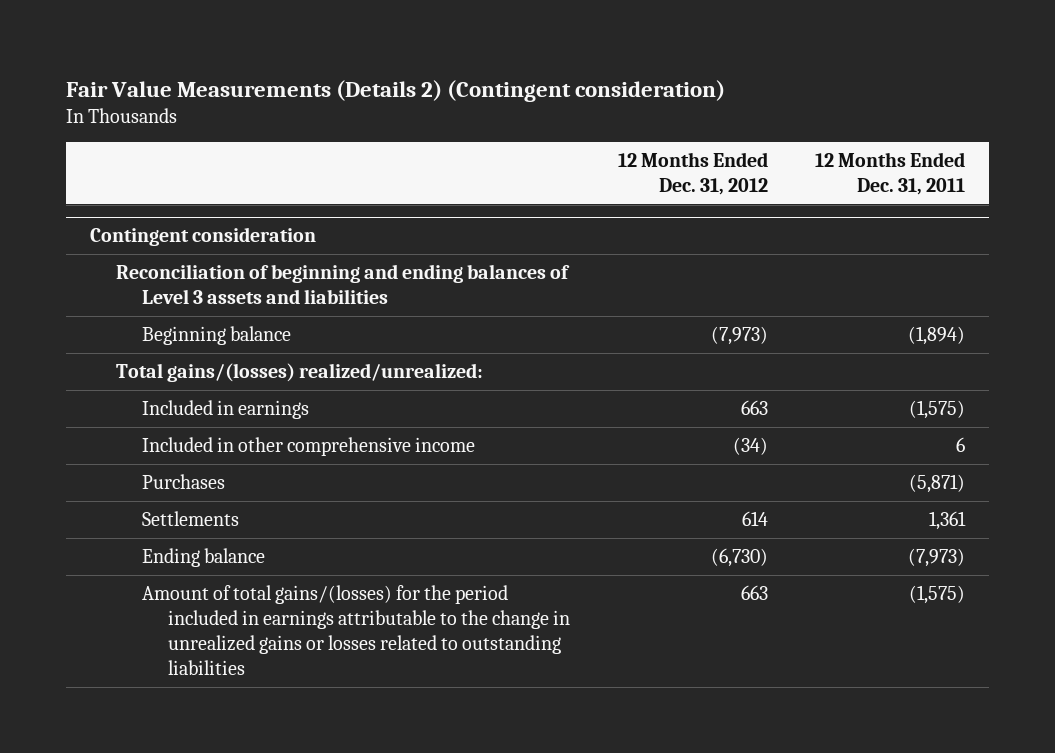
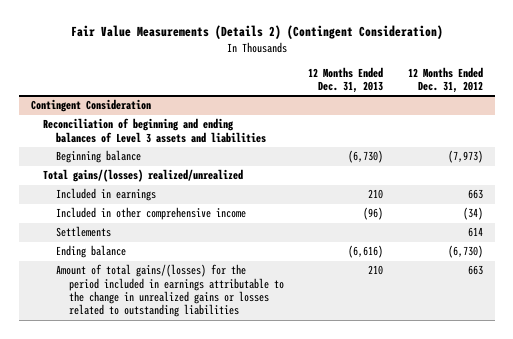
- Fair Value Measurements (Details 2) (Contingent consideration)
+ Fair Value Measurements (Details 2) (Contingent Consideration)
- | 12 Months Ended Dec. 31, 2012 | 12 Months Ended Dec. 31, 2011
+ | 12 Months Ended Dec. 31, 2013 | 12 Months Ended Dec. 31, 2012
- Contingent consideration
+ Contingent Consideration
- Total gains/(losses) realized/unrealized:
+ Total gains/(losses) realized/unrealized
- Purchases | | (5,871)

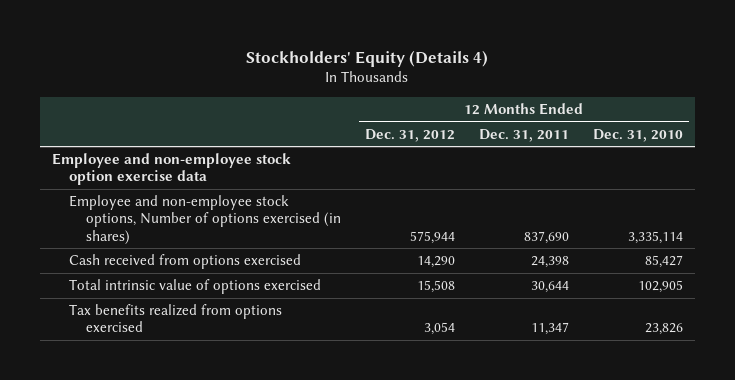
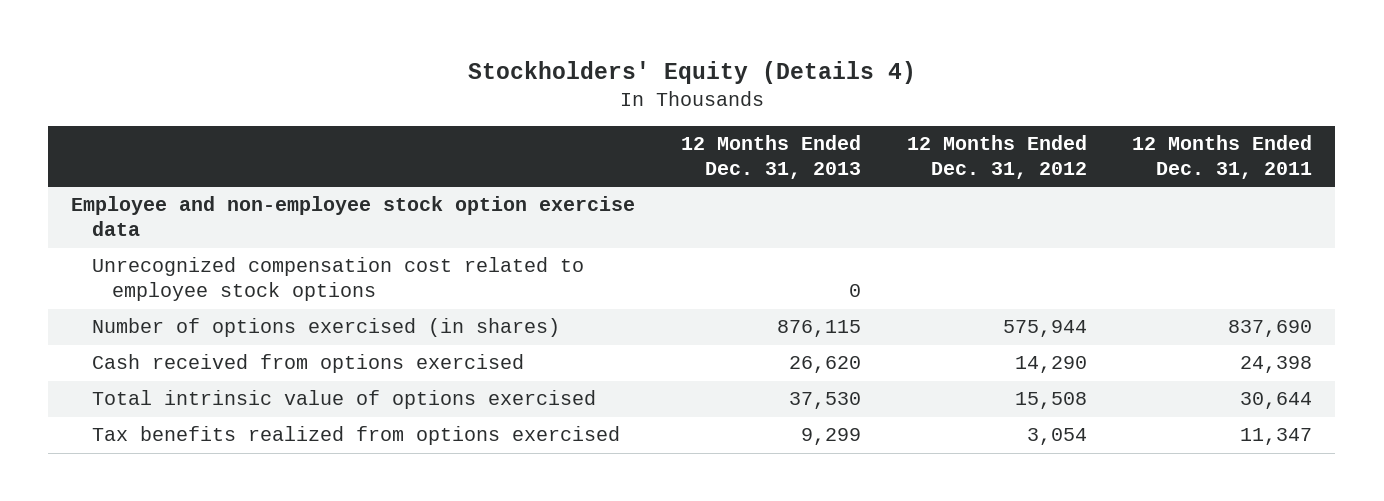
- | 12 Months Ended Dec. 31, 2012 | 12 Months Ended Dec. 31, 2011 | 12 Months Ended Dec. 31, 2010
+ | 12 Months Ended Dec. 31, 2013 | 12 Months Ended Dec. 31, 2012 | 12 Months Ended Dec. 31, 2011
- Employee and non-employee stock options, Number of options exercised (in shares) | 575,944 | 837,690 | 3,335,114
+ Unrecognized compensation cost related to employee stock options | 0 | |
+ Number of options exercised (in shares) | 876,115 | 575,944 | 837,690

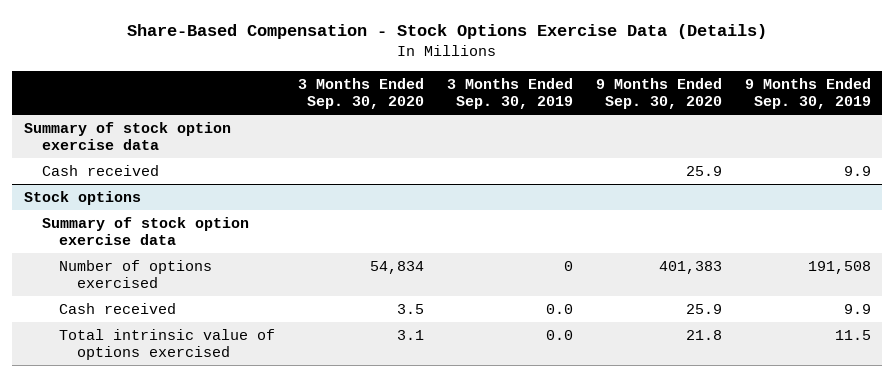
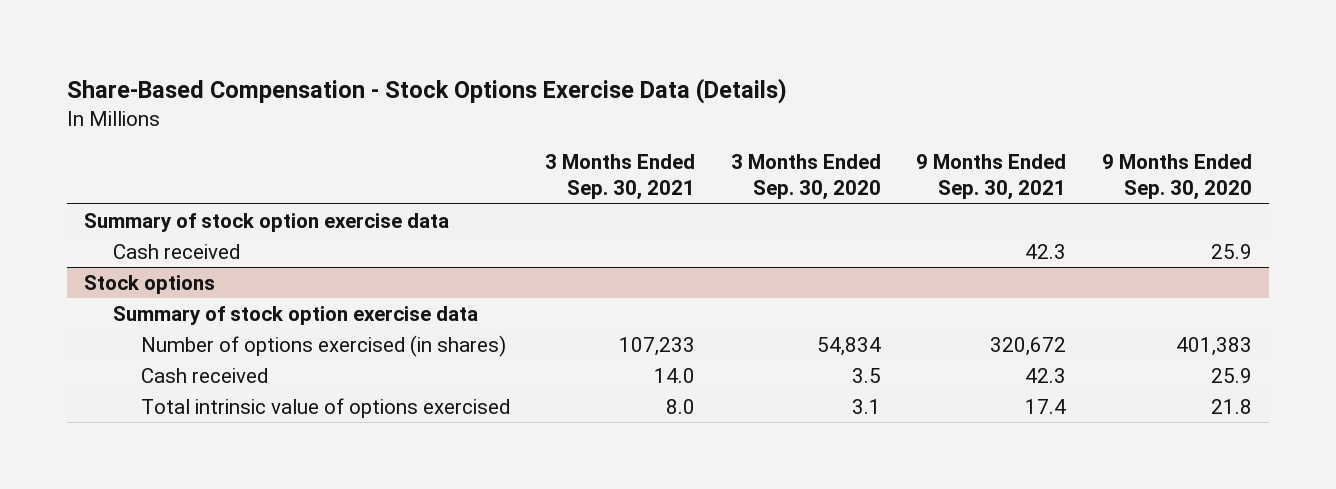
- | 3 Months Ended Sep. 30, 2020 | 3 Months Ended Sep. 30, 2019 | 9 Months Ended Sep. 30, 2020 | 9 Months Ended Sep. 30, 2019
+ | 3 Months Ended Sep. 30, 2021 | 3 Months Ended Sep. 30, 2020 | 9 Months Ended Sep. 30, 2021 | 9 Months Ended Sep. 30, 2020
@ Stock options
- Number of options exercised | 54,834 | 0 | 401,383 | 191,508
+ Number of options exercised (in shares) | 107,233 | 54,834 | 320,672 | 401,383

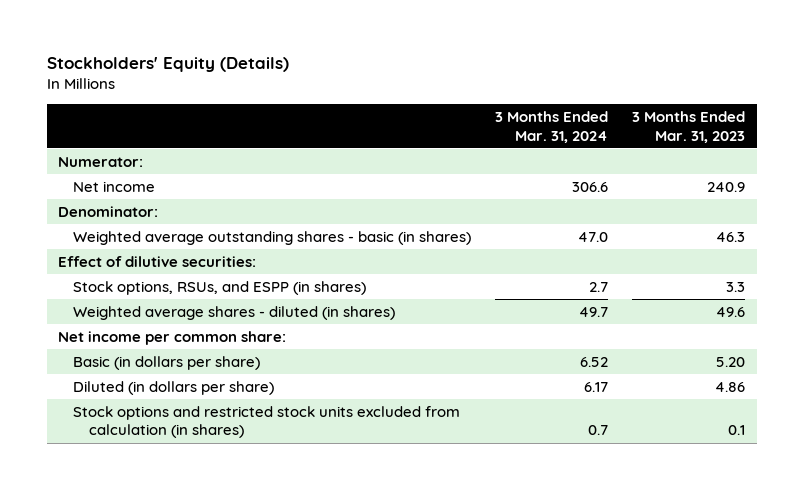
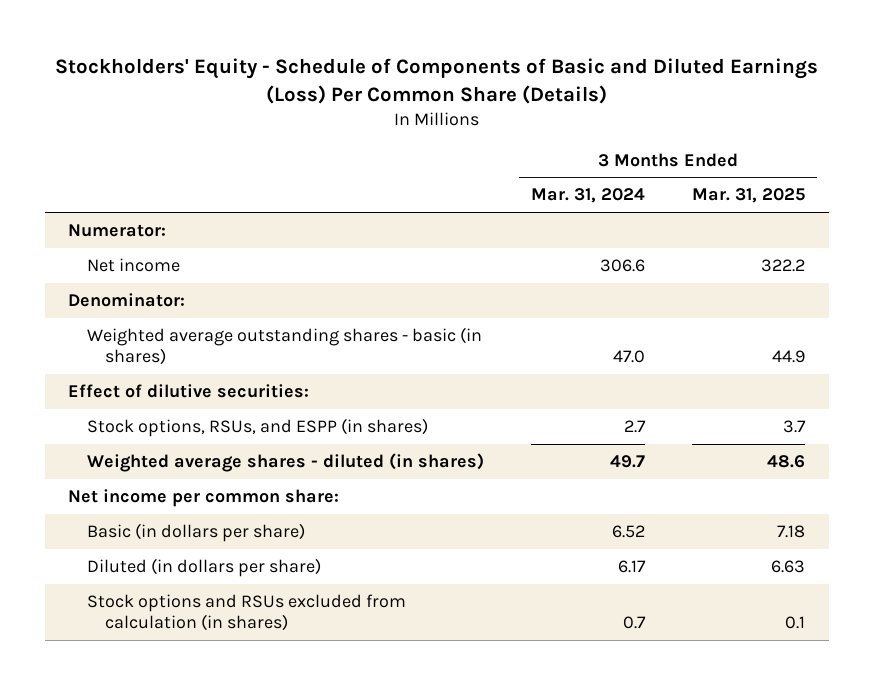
- Stockholders' Equity (Details)
+ Stockholders' Equity - Schedule of Components of Basic and Diluted Earnings (Loss) Per Common Share (Details)
- | 3 Months Ended Mar. 31, 2024 | 3 Months Ended Mar. 31, 2023
+ | 3 Months Ended Mar. 31, 2024 | 3 Months Ended Mar. 31, 2025
- Stock options and restricted stock units excluded from calculation (in shares) | 0.7 | 0.1
+ Stock options and RSUs excluded from calculation (in shares) | 0.7 | 0.1

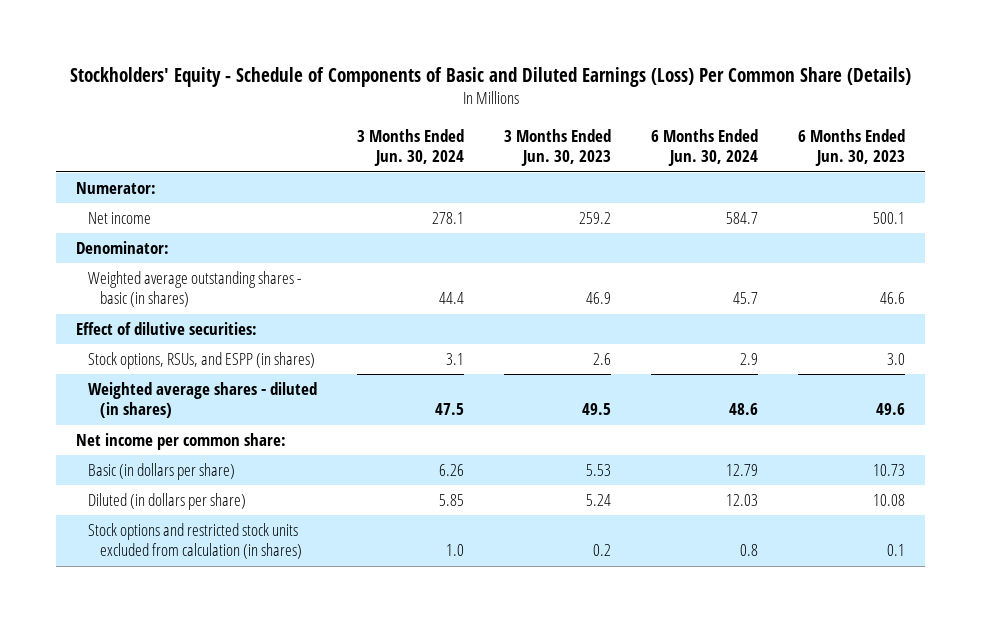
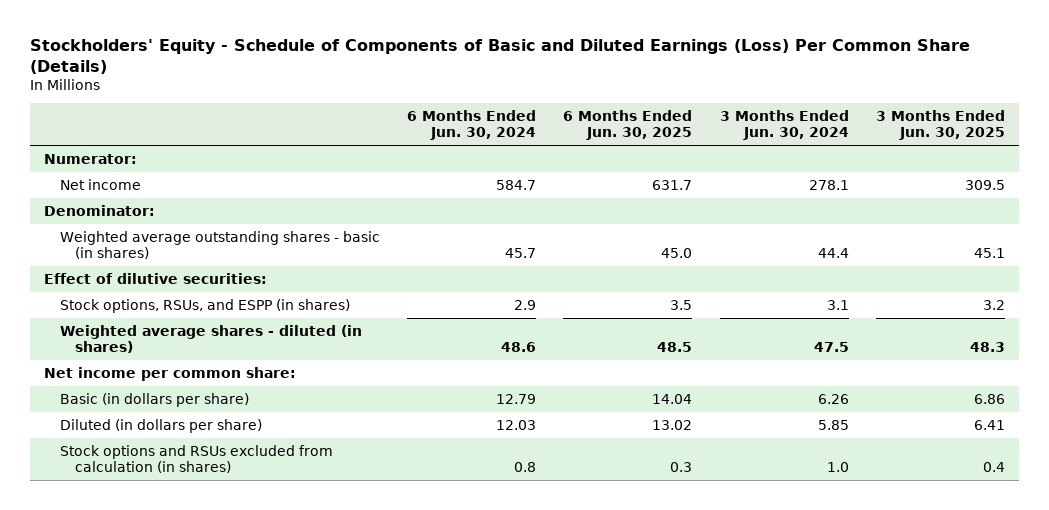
- | 3 Months Ended Jun. 30, 2024 | 3 Months Ended Jun. 30, 2023 | 6 Months Ended Jun. 30, 2024 | 6 Months Ended Jun. 30, 2023
+ | 6 Months Ended Jun. 30, 2024 | 6 Months Ended Jun. 30, 2025 | 3 Months Ended Jun. 30, 2024 | 3 Months Ended Jun. 30, 2025
- Stock options and restricted stock units excluded from calculation (in shares) | 1.0 | 0.2 | 0.8 | 0.1
+ Stock options and RSUs excluded from calculation (in shares) | 0.8 | 0.3 | 1.0 | 0.4

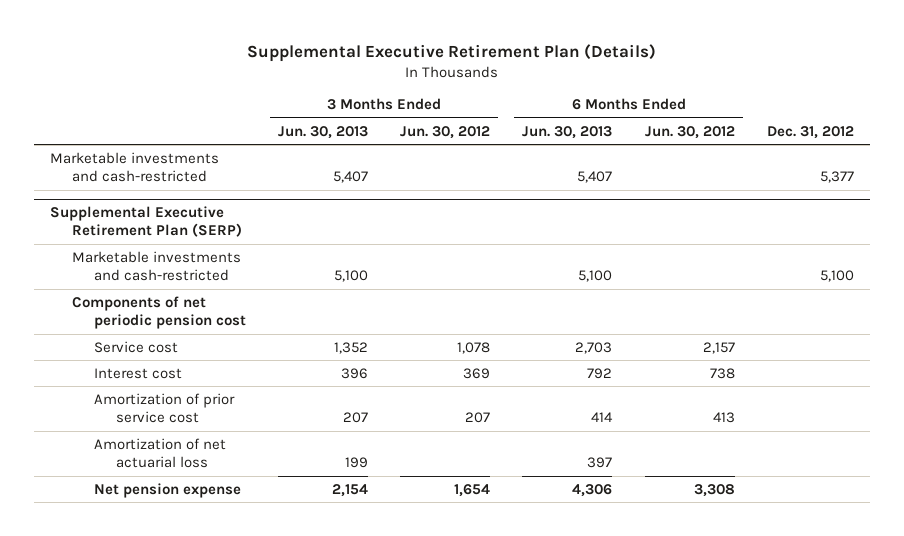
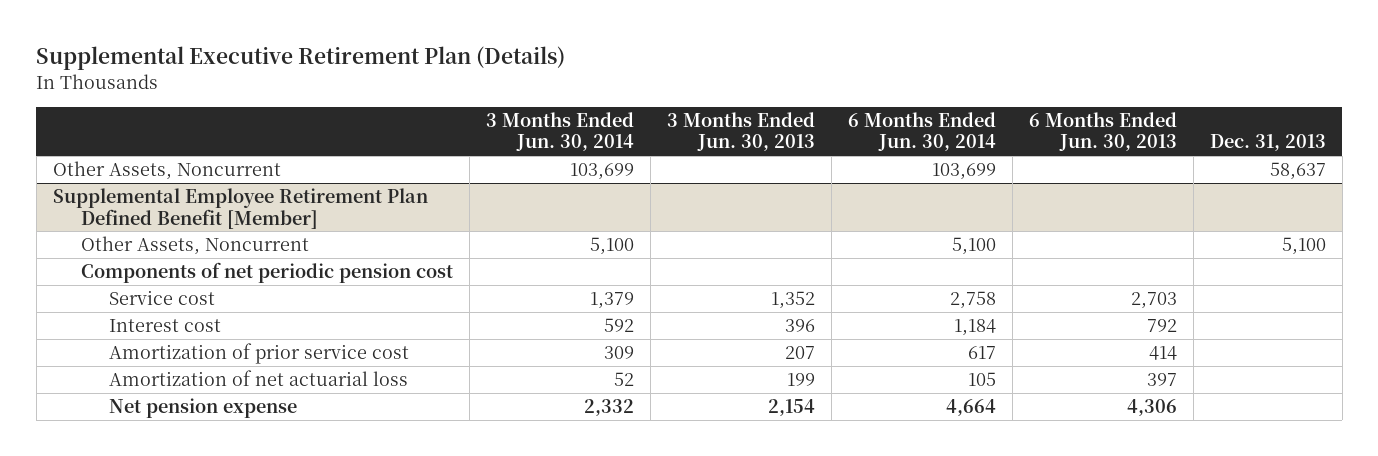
- | 3 Months Ended Jun. 30, 2013 | 3 Months Ended Jun. 30, 2012 | 6 Months Ended Jun. 30, 2013 | 6 Months Ended Jun. 30, 2012 | Dec. 31, 2012
+ | 3 Months Ended Jun. 30, 2014 | 3 Months Ended Jun. 30, 2013 | 6 Months Ended Jun. 30, 2014 | 6 Months Ended Jun. 30, 2013 | Dec. 31, 2013
- Marketable investments and cash-restricted | 5,407 | | 5,407 | | 5,377
- Supplemental Executive Retirement Plan (SERP)
- Marketable investments and cash-restricted | 5,100 | | 5,100 | | 5,100
+ Other Assets, Noncurrent | 103,699 | | 103,699 | | 58,637
+ Supplemental Employee Retirement Plan Defined Benefit [Member]
+ Other Assets, Noncurrent | 5,100 | | 5,100 | | 5,100

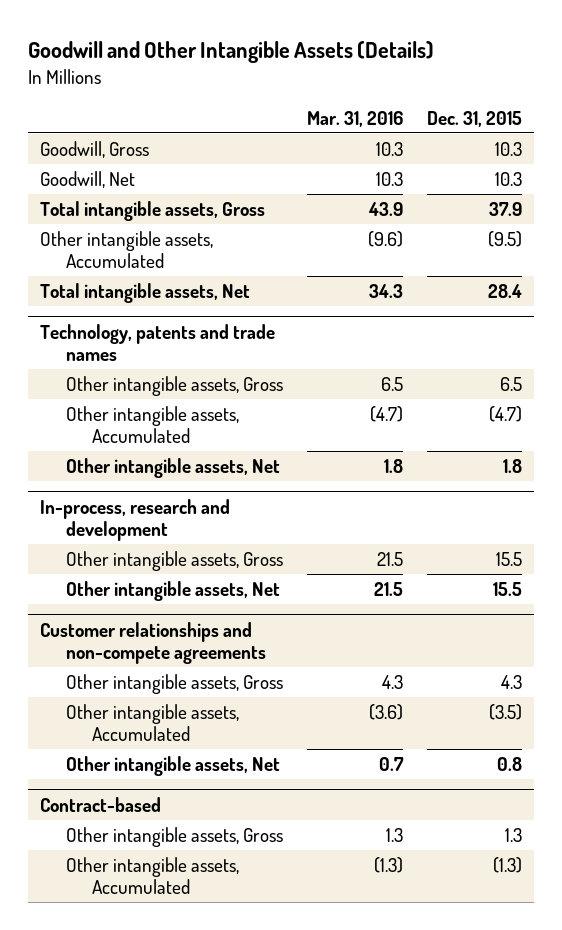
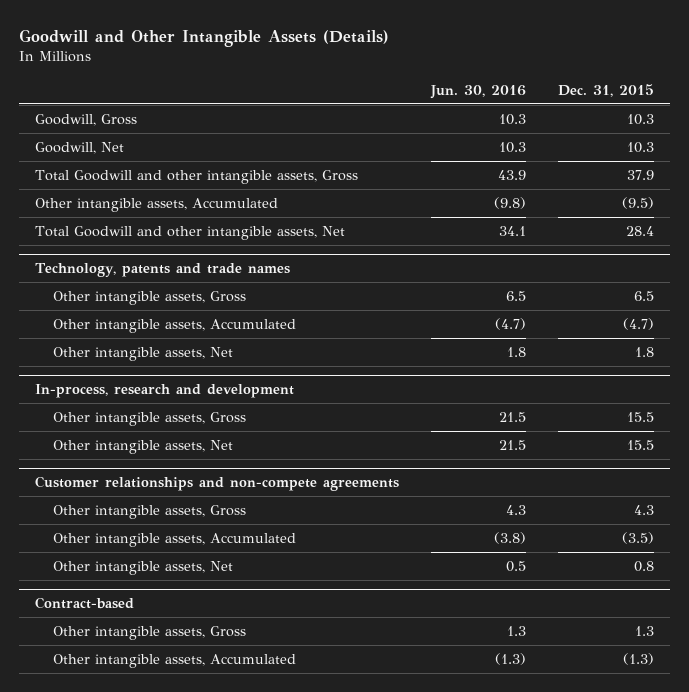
- | Mar. 31, 2016 | Dec. 31, 2015
+ | Jun. 30, 2016 | Dec. 31, 2015
- Total intangible assets, Gross | 43.9 | 37.9
+ Total Goodwill and other intangible assets, Gross | 43.9 | 37.9
- Total intangible assets, Net | 34.3 | 28.4
+ Total Goodwill and other intangible assets, Net | 34.1 | 28.4

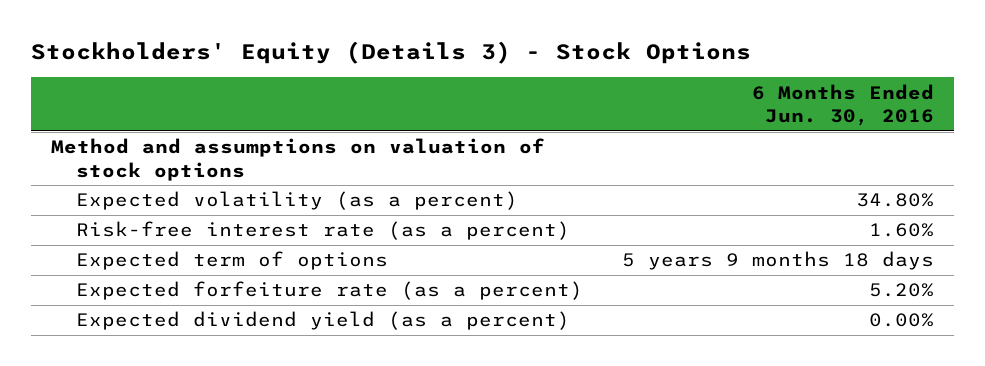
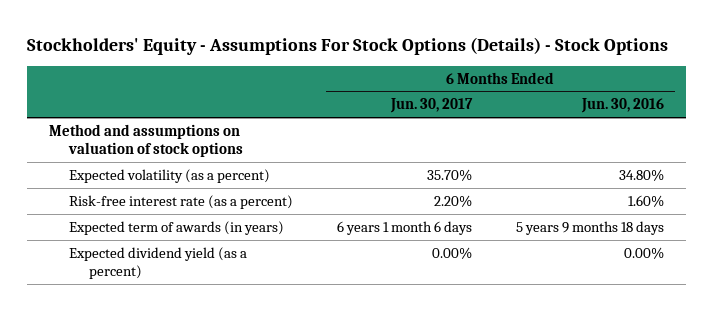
- Stockholders' Equity (Details 3) - Stock Options
+ Stockholders' Equity - Assumptions For Stock Options (Details) - Stock Options
- | 6 Months Ended Jun. 30, 2016
+ | 6 Months Ended Jun. 30, 2017 | 6 Months Ended Jun. 30, 2016
- Expected term of options | 5 years 9 months 18 days
- Expected forfeiture rate (as a percent) | 5.20%
+ Expected term of awards (in years) | 6 years 1 month 6 days | 5 years 9 months 18 days

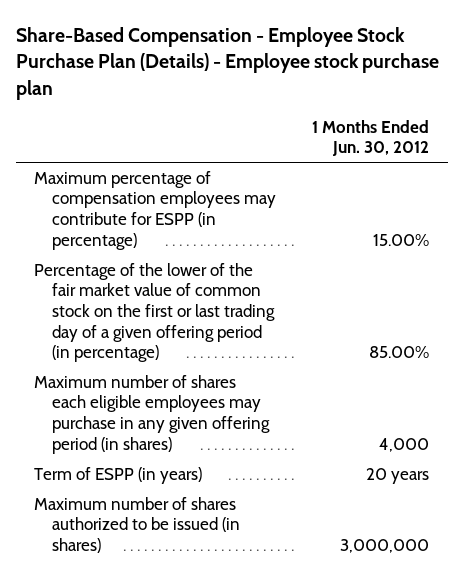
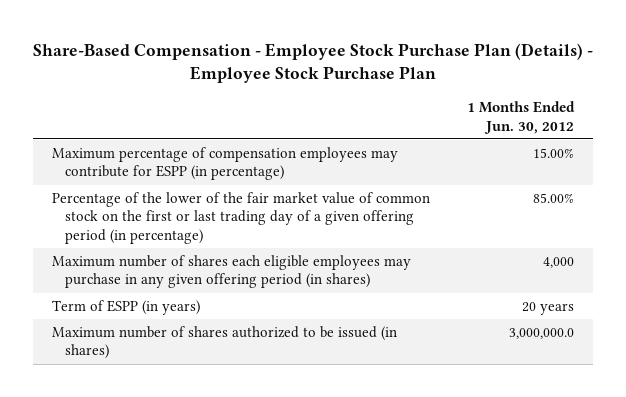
- Share-Based Compensation - Employee Stock Purchase Plan (Details) - Employee stock purchase plan
+ Share-Based Compensation - Employee Stock Purchase Plan (Details) - Employee Stock Purchase Plan
- Maximum number of shares authorized to be issued (in shares) | 3,000,000
+ Maximum number of shares authorized to be issued (in shares) | 3,000,000.0

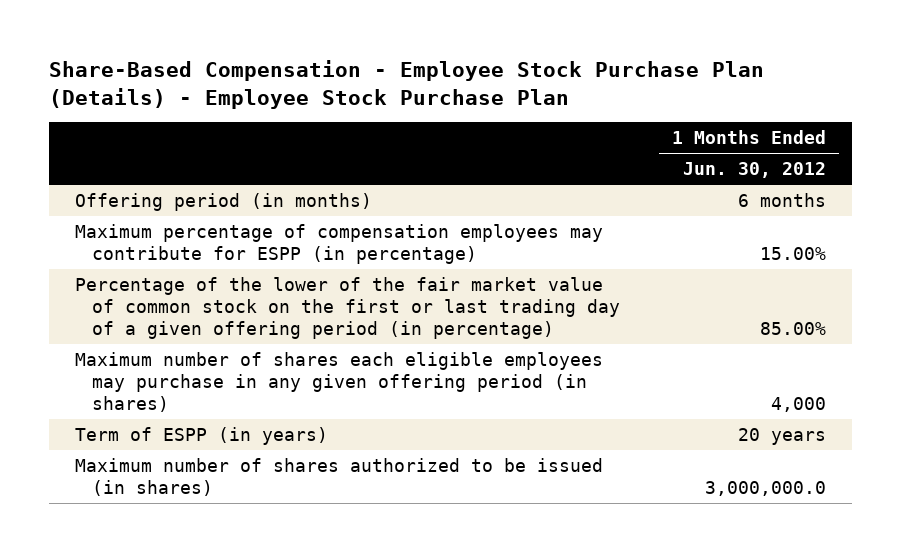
+ Offering period (in months) | 6 months

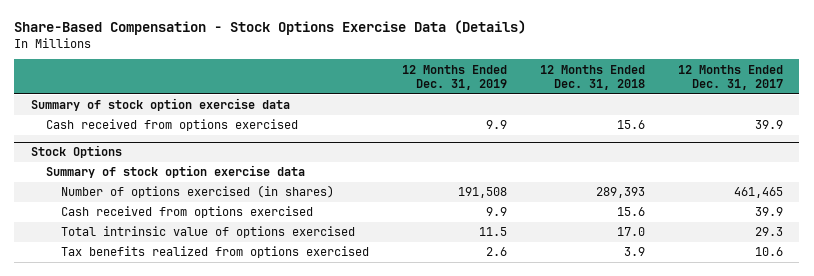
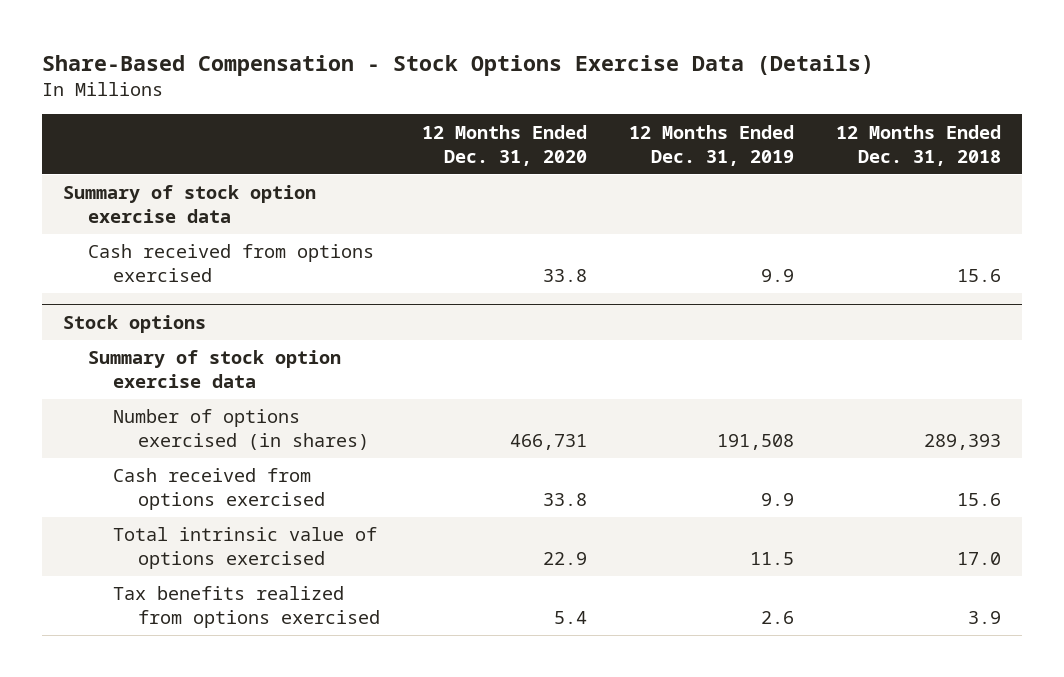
- | 12 Months Ended Dec. 31, 2019 | 12 Months Ended Dec. 31, 2018 | 12 Months Ended Dec. 31, 2017
+ | 12 Months Ended Dec. 31, 2020 | 12 Months Ended Dec. 31, 2019 | 12 Months Ended Dec. 31, 2018
- Stock Options
+ Stock options

